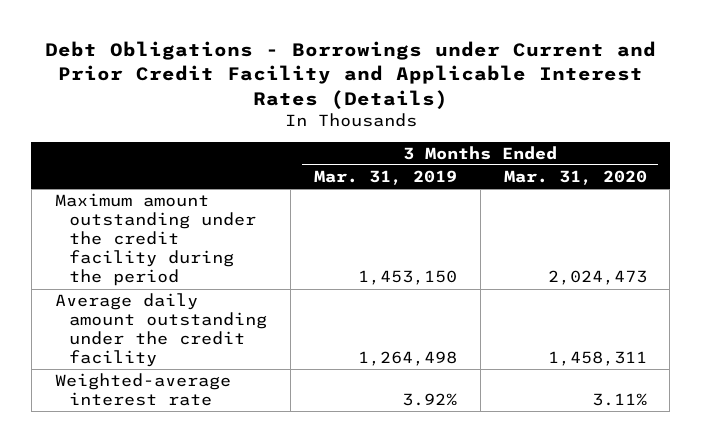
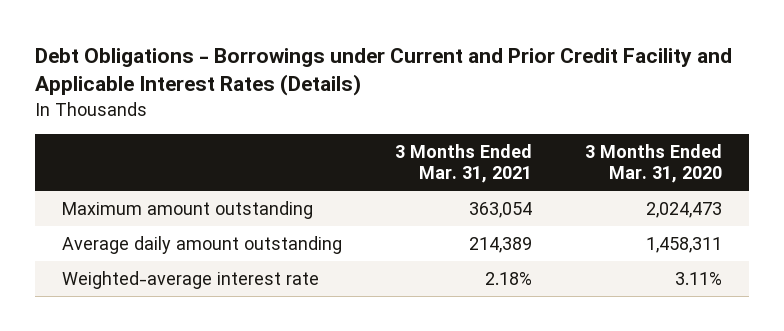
- | 3 Months Ended Mar. 31, 2019 | 3 Months Ended Mar. 31, 2020
+ | 3 Months Ended Mar. 31, 2021 | 3 Months Ended Mar. 31, 2020
- Maximum amount outstanding under the credit facility during the period | 1,453,150 | 2,024,473
- Average daily amount outstanding under the credit facility | 1,264,498 | 1,458,311
+ Maximum amount outstanding | 363,054 | 2,024,473
+ Average daily amount outstanding | 214,389 | 1,458,311

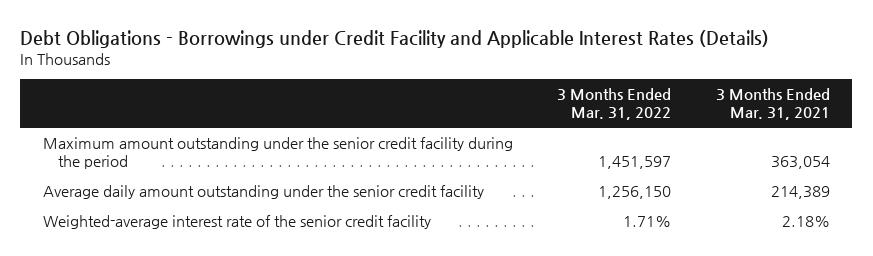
- Debt Obligations - Borrowings under Current and Prior Credit Facility and Applicable Interest Rates (Details)
+ Debt Obligations - Borrowings under Credit Facility and Applicable Interest Rates (Details)
- | 3 Months Ended Mar. 31, 2021 | 3 Months Ended Mar. 31, 2020
+ | 3 Months Ended Mar. 31, 2022 | 3 Months Ended Mar. 31, 2021
- Maximum amount outstanding | 363,054 | 2,024,473
- Average daily amount outstanding | 214,389 | 1,458,311
- Weighted-average interest rate | 2.18% | 3.11%
+ Maximum amount outstanding under the senior credit facility during the period | 1,451,597 | 363,054
+ Average daily amount outstanding under the senior credit facility | 1,256,150 | 214,389
+ Weighted-average interest rate of the senior credit facility | 1.71% | 2.18%

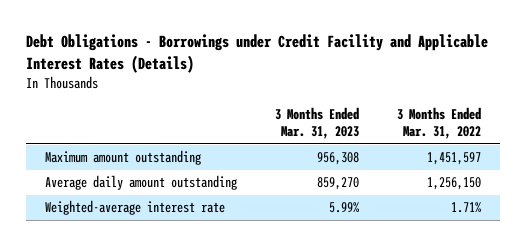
- | 3 Months Ended Mar. 31, 2022 | 3 Months Ended Mar. 31, 2021
+ | 3 Months Ended Mar. 31, 2023 | 3 Months Ended Mar. 31, 2022
- Maximum amount outstanding under the senior credit facility during the period | 1,451,597 | 363,054
- Average daily amount outstanding under the senior credit facility | 1,256,150 | 214,389
- Weighted-average interest rate of the senior credit facility | 1.71% | 2.18%
+ Maximum amount outstanding | 956,308 | 1,451,597
+ Average daily amount outstanding | 859,270 | 1,256,150
+ Weighted-average interest rate | 5.99% | 1.71%

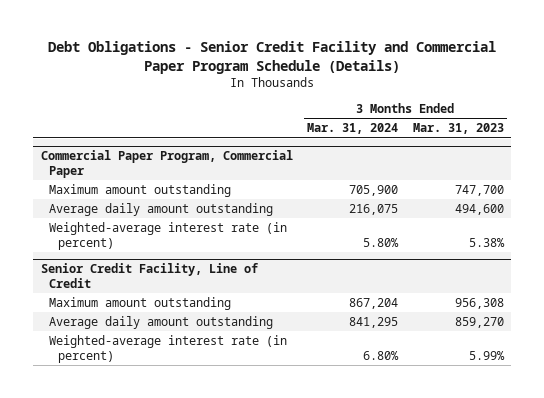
- Debt Obligations - Borrowings under Credit Facility and Applicable Interest Rates (Details)
+ Debt Obligations - Senior Credit Facility and Commercial Paper Program Schedule (Details)
- | 3 Months Ended Mar. 31, 2023 | 3 Months Ended Mar. 31, 2022
+ | 3 Months Ended Mar. 31, 2024 | 3 Months Ended Mar. 31, 2023
+ Commercial Paper Program, Commercial Paper
+ Maximum amount outstanding | 705,900 | 747,700
+ Average daily amount outstanding | 216,075 | 494,600
+ Weighted-average interest rate (in percent) | 5.80% | 5.38%
+ Senior Credit Facility, Line of Credit
- Weighted-average interest rate | 5.99% | 1.71%
+ Weighted-average interest rate (in percent) | 6.80% | 5.99%

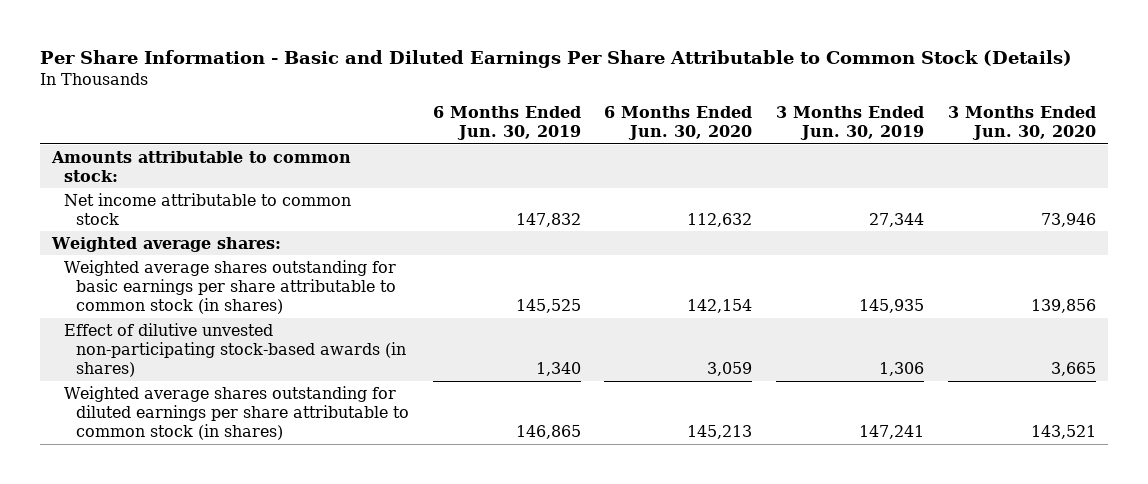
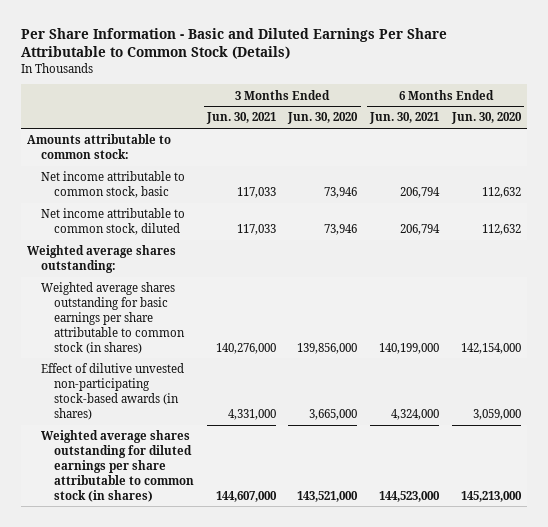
- | 6 Months Ended Jun. 30, 2019 | 6 Months Ended Jun. 30, 2020 | 3 Months Ended Jun. 30, 2019 | 3 Months Ended Jun. 30, 2020
+ | 3 Months Ended Jun. 30, 2021 | 3 Months Ended Jun. 30, 2020 | 6 Months Ended Jun. 30, 2021 | 6 Months Ended Jun. 30, 2020
- Net income attributable to common stock | 147,832 | 112,632 | 27,344 | 73,946
- Weighted average shares:
- Weighted average shares outstanding for basic earnings per share attributable to common stock (in shares) | 145,525 | 142,154 | 145,935 | 139,856
- Effect of dilutive unvested non-participating stock-based awards (in shares) | 1,340 | 3,059 | 1,306 | 3,665
- Weighted average shares outstanding for diluted earnings per share attributable to common stock (in shares) | 146,865 | 145,213 | 147,241 | 143,521
+ Net income attributable to common stock, basic | 117,033 | 73,946 | 206,794 | 112,632
+ Net income attributable to common stock, diluted | 117,033 | 73,946 | 206,794 | 112,632
+ Weighted average shares outstanding:
+ Weighted average shares outstanding for basic earnings per share attributable to common stock (in shares) | 140,276,000 | 139,856,000 | 140,199,000 | 142,154,000
+ Effect of dilutive unvested non-participating stock-based awards (in shares) | 4,331,000 | 3,665,000 | 4,324,000 | 3,059,000
+ Weighted average shares outstanding for diluted earnings per share attributable to common stock (in shares) | 144,607,000 | 143,521,000 | 144,523,000 | 145,213,000

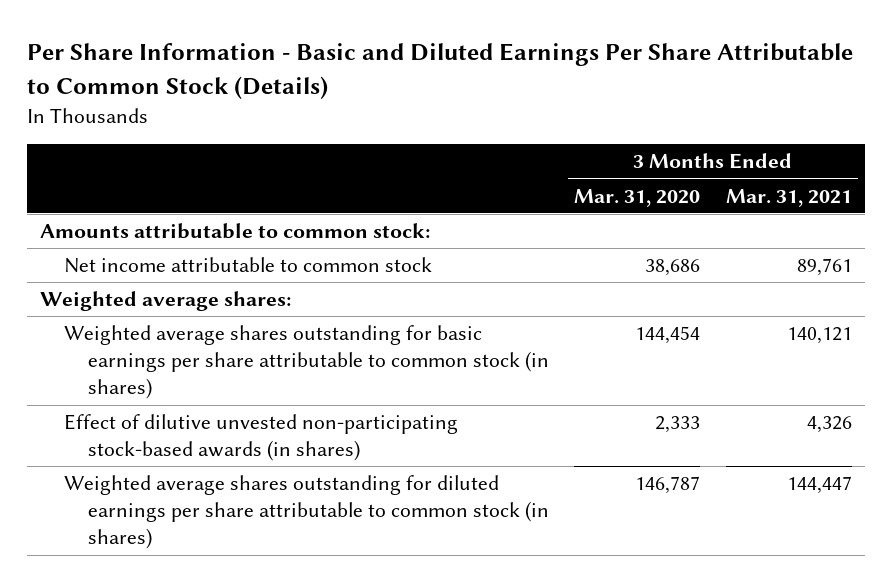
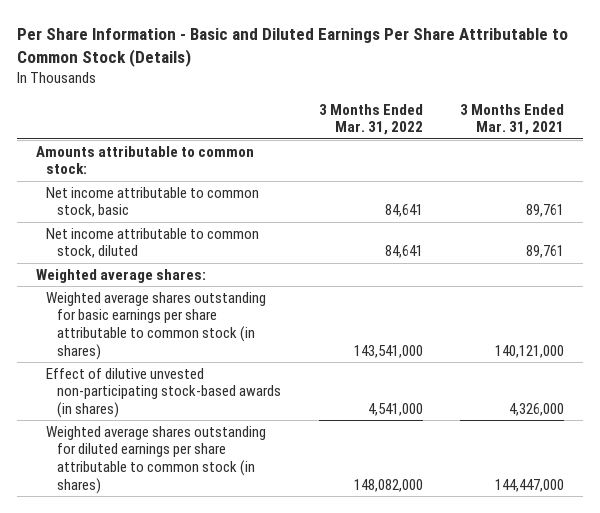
- | 3 Months Ended Mar. 31, 2020 | 3 Months Ended Mar. 31, 2021
+ | 3 Months Ended Mar. 31, 2022 | 3 Months Ended Mar. 31, 2021
- Net income attributable to common stock | 38,686 | 89,761
+ Net income attributable to common stock, basic | 84,641 | 89,761
+ Net income attributable to common stock, diluted | 84,641 | 89,761
- Weighted average shares outstanding for basic earnings per share attributable to common stock (in shares) | 144,454 | 140,121
- Effect of dilutive unvested non-participating stock-based awards (in shares) | 2,333 | 4,326
- Weighted average shares outstanding for diluted earnings per share attributable to common stock (in shares) | 146,787 | 144,447
+ Weighted average shares outstanding for basic earnings per share attributable to common stock (in shares) | 143,541,000 | 140,121,000
+ Effect of dilutive unvested non-participating stock-based awards (in shares) | 4,541,000 | 4,326,000
+ Weighted average shares outstanding for diluted earnings per share attributable to common stock (in shares) | 148,082,000 | 144,447,000

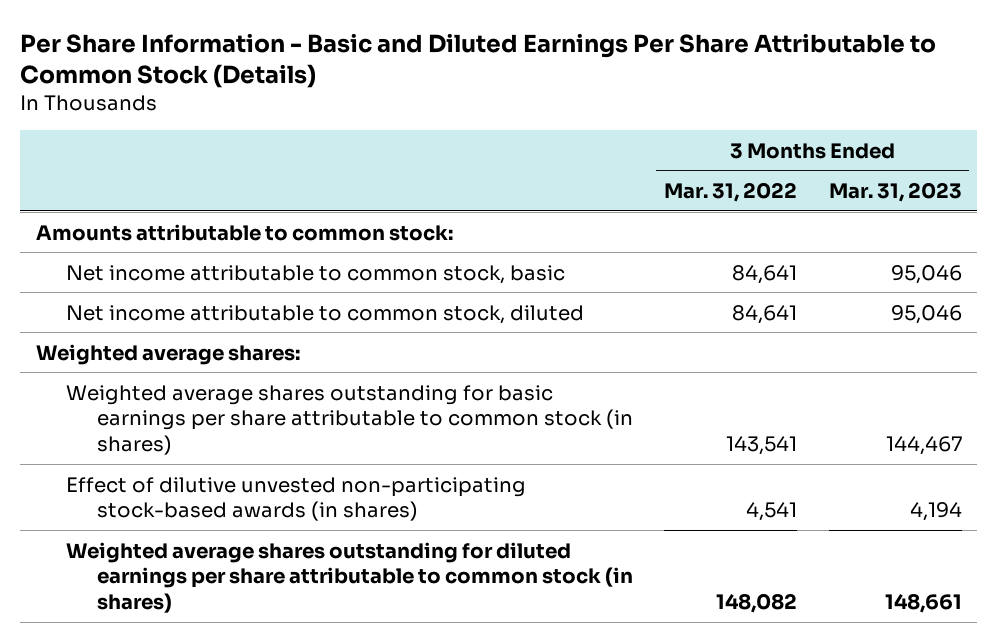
- | 3 Months Ended Mar. 31, 2022 | 3 Months Ended Mar. 31, 2021
+ | 3 Months Ended Mar. 31, 2022 | 3 Months Ended Mar. 31, 2023
- Weighted average shares outstanding for basic earnings per share attributable to common stock (in shares) | 143,541,000 | 140,121,000
- Effect of dilutive unvested non-participating stock-based awards (in shares) | 4,541,000 | 4,326,000
- Weighted average shares outstanding for diluted earnings per share attributable to common stock (in shares) | 148,082,000 | 144,447,000
+ Weighted average shares outstanding for basic earnings per share attributable to common stock (in shares) | 143,541 | 144,467
+ Effect of dilutive unvested non-participating stock-based awards (in shares) | 4,541 | 4,194
+ Weighted average shares outstanding for diluted earnings per share attributable to common stock (in shares) | 148,082 | 148,661

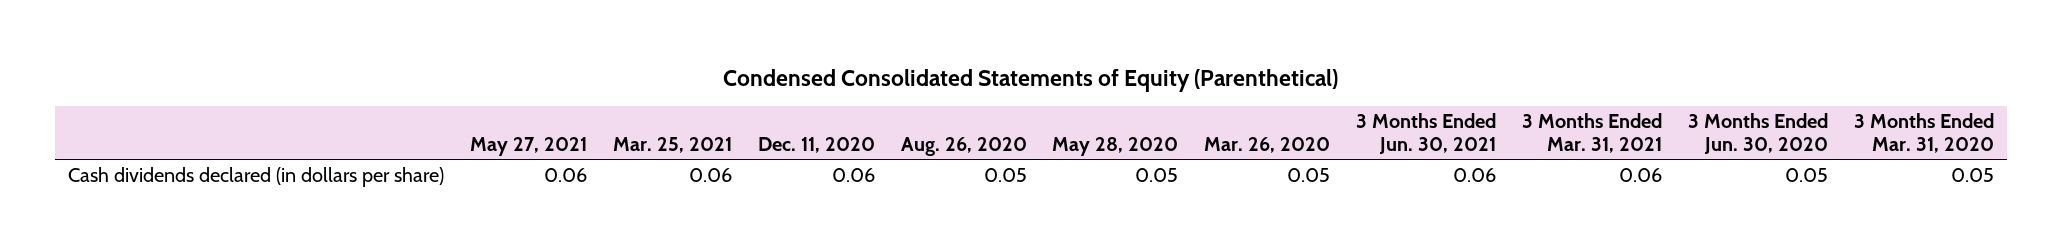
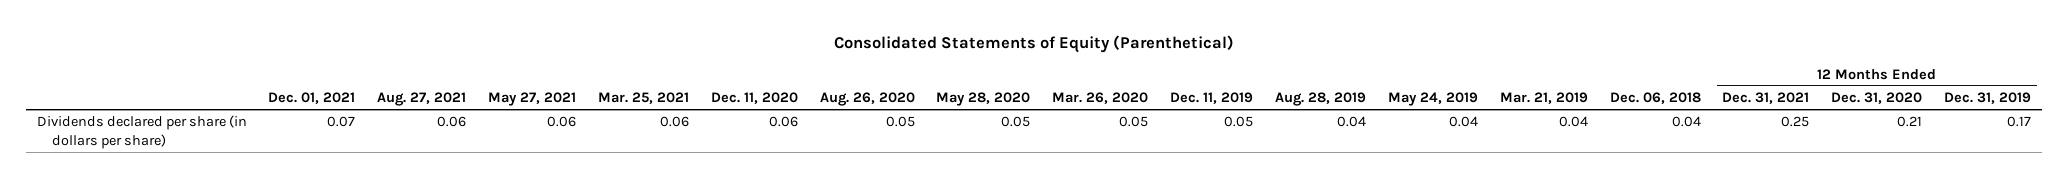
- Condensed Consolidated Statements of Equity (Parenthetical)
+ Consolidated Statements of Equity (Parenthetical)
- | May 27, 2021 | Mar. 25, 2021 | Dec. 11, 2020 | Aug. 26, 2020 | May 28, 2020 | Mar. 26, 2020 | 3 Months Ended Jun. 30, 2021 | 3 Months Ended Mar. 31, 2021 | 3 Months Ended Jun. 30, 2020 | 3 Months Ended Mar. 31, 2020
+ | Dec. 01, 2021 | Aug. 27, 2021 | May 27, 2021 | Mar. 25, 2021 | Dec. 11, 2020 | Aug. 26, 2020 | May 28, 2020 | Mar. 26, 2020 | Dec. 11, 2019 | Aug. 28, 2019 | May 24, 2019 | Mar. 21, 2019 | Dec. 06, 2018 | 12 Months Ended Dec. 31, 2021 | 12 Months Ended Dec. 31, 2020 | 12 Months Ended Dec. 31, 2019
- Cash dividends declared (in dollars per share) | 0.06 | 0.06 | 0.06 | 0.05 | 0.05 | 0.05 | 0.06 | 0.06 | 0.05 | 0.05
+ Dividends declared per share (in dollars per share) | 0.07 | 0.06 | 0.06 | 0.06 | 0.06 | 0.05 | 0.05 | 0.05 | 0.05 | 0.04 | 0.04 | 0.04 | 0.04 | 0.25 | 0.21 | 0.17

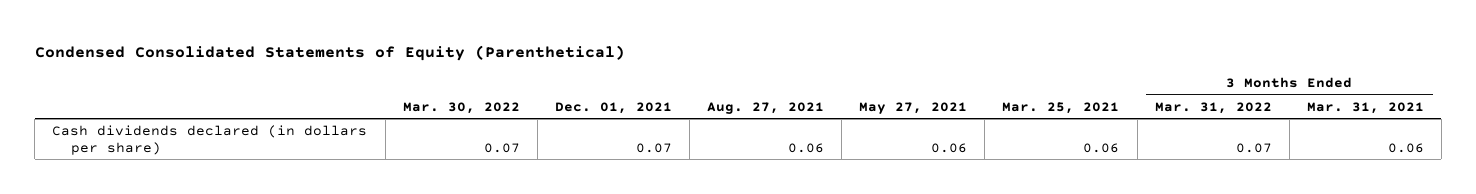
- Consolidated Statements of Equity (Parenthetical)
+ Condensed Consolidated Statements of Equity (Parenthetical)
- | Dec. 01, 2021 | Aug. 27, 2021 | May 27, 2021 | Mar. 25, 2021 | Dec. 11, 2020 | Aug. 26, 2020 | May 28, 2020 | Mar. 26, 2020 | Dec. 11, 2019 | Aug. 28, 2019 | May 24, 2019 | Mar. 21, 2019 | Dec. 06, 2018 | 12 Months Ended Dec. 31, 2021 | 12 Months Ended Dec. 31, 2020 | 12 Months Ended Dec. 31, 2019
+ | Mar. 30, 2022 | Dec. 01, 2021 | Aug. 27, 2021 | May 27, 2021 | Mar. 25, 2021 | 3 Months Ended Mar. 31, 2022 | 3 Months Ended Mar. 31, 2021
- Dividends declared per share (in dollars per share) | 0.07 | 0.06 | 0.06 | 0.06 | 0.06 | 0.05 | 0.05 | 0.05 | 0.05 | 0.04 | 0.04 | 0.04 | 0.04 | 0.25 | 0.21 | 0.17
+ Cash dividends declared (in dollars per share) | 0.07 | 0.07 | 0.06 | 0.06 | 0.06 | 0.07 | 0.06

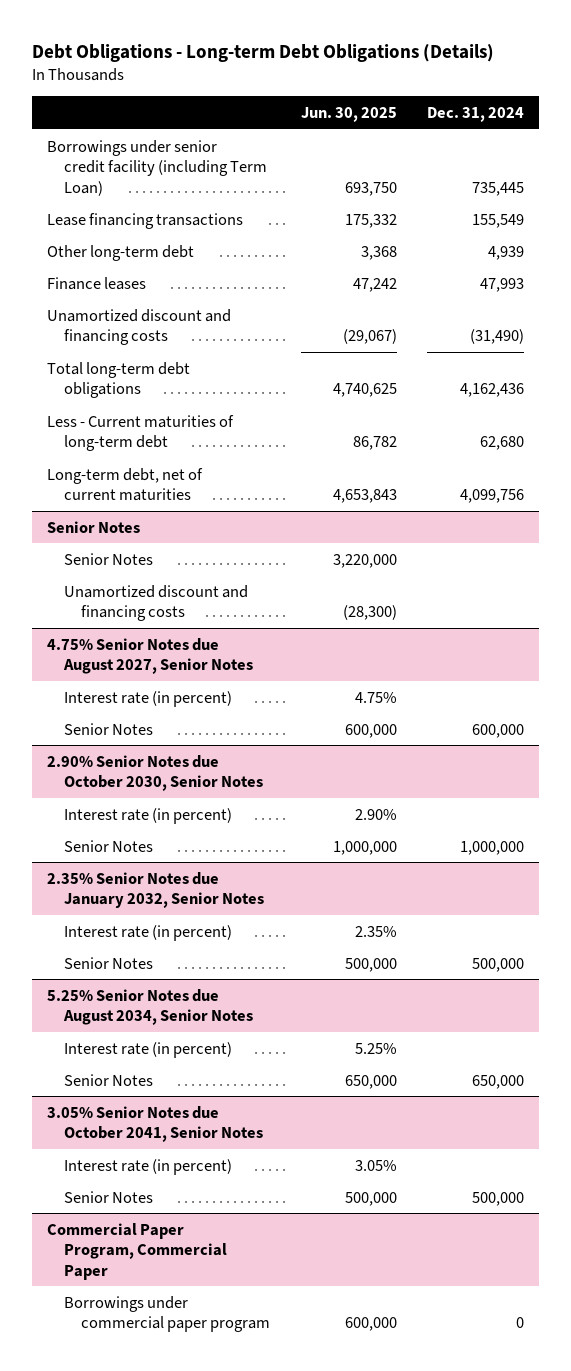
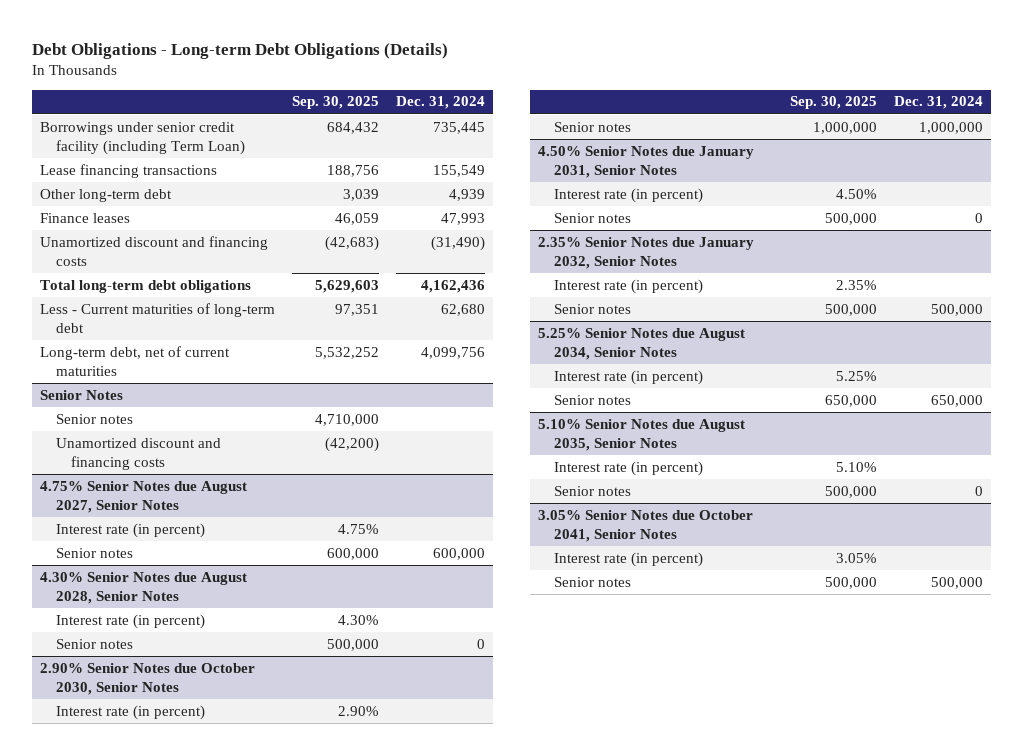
- | Jun. 30, 2025 | Dec. 31, 2024
+ | Sep. 30, 2025 | Dec. 31, 2024
@ Senior Notes
- Senior Notes | 3,220,000 |
+ Senior notes | 4,710,000 |
@ 4.75% Senior Notes due August 2027, Senior Notes
- Senior Notes | 600,000 | 600,000
+ Senior notes | 600,000 | 600,000
+ 4.30% Senior Notes due August 2028, Senior Notes
+ Interest rate (in percent) | 4.30% |
+ Senior notes | 500,000 | 0
@ 2.90% Senior Notes due October 2030, Senior Notes
- Senior Notes | 1,000,000 | 1,000,000
+ Senior notes | 1,000,000 | 1,000,000
+ 4.50% Senior Notes due January 2031, Senior Notes
+ Interest rate (in percent) | 4.50% |
+ Senior notes | 500,000 | 0
@ 2.35% Senior Notes due January 2032, Senior Notes
- Senior Notes | 500,000 | 500,000
+ Senior notes | 500,000 | 500,000
@ 5.25% Senior Notes due August 2034, Senior Notes
- Senior Notes | 650,000 | 650,000
+ Senior notes | 650,000 | 650,000
+ 5.10% Senior Notes due August 2035, Senior Notes
+ Interest rate (in percent) | 5.10% |
+ Senior notes | 500,000 | 0
@ 3.05% Senior Notes due October 2041, Senior Notes
- Senior Notes | 500,000 | 500,000
- Commercial Paper Program, Commercial Paper
- Borrowings under commercial paper program | 600,000 | 0
@ 3.05% Senior Notes due October 2041, Senior Notes
+ Senior notes | 500,000 | 500,000

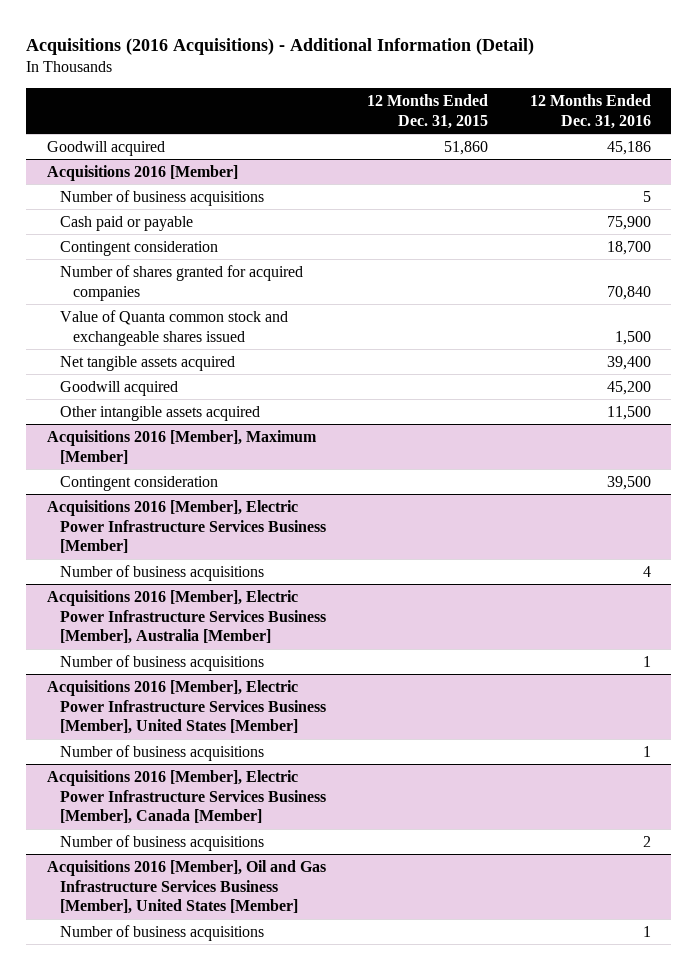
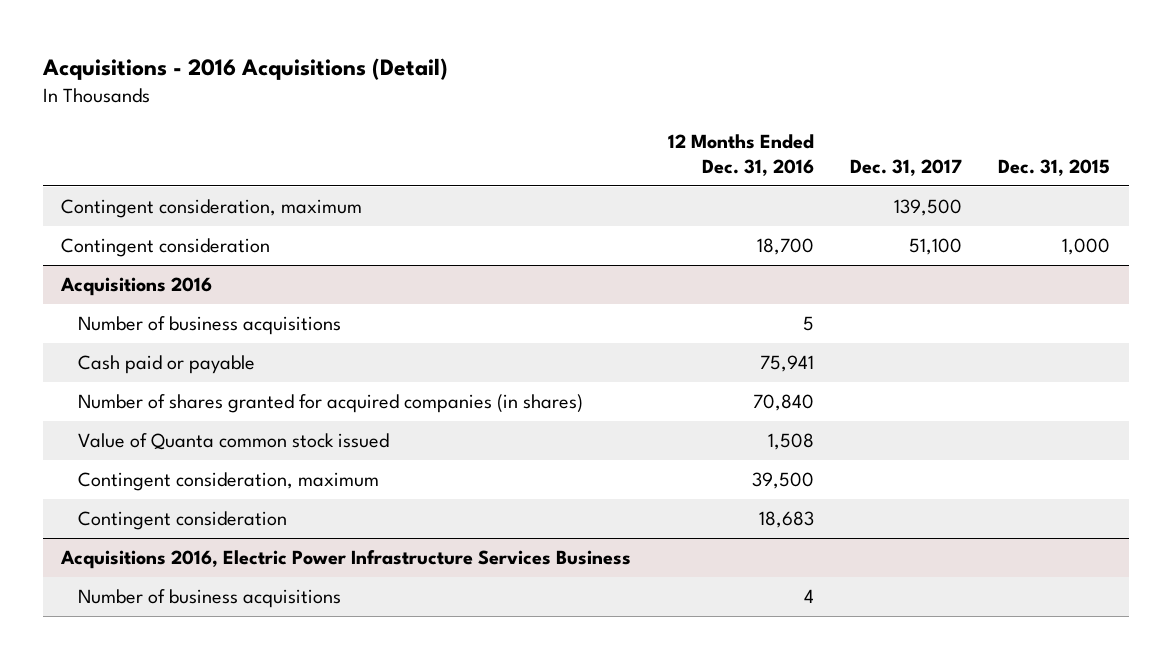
- Acquisitions (2016 Acquisitions) - Additional Information (Detail)
+ Acquisitions - 2016 Acquisitions (Detail)
- | 12 Months Ended Dec. 31, 2015 | 12 Months Ended Dec. 31, 2016
+ | 12 Months Ended Dec. 31, 2016 | Dec. 31, 2017 | Dec. 31, 2015
- Goodwill acquired | 51,860 | 45,186
- Acquisitions 2016 [Member]
- Number of business acquisitions | | 5
- Cash paid or payable | | 75,900
+ Contingent consideration, maximum | | 139,500 |
- Number of shares granted for acquired companies | | 70,840
- Value of Quanta common stock and exchangeable shares issued | | 1,500
- Net tangible assets acquired | | 39,400
- Goodwill acquired | | 45,200
- Other intangible assets acquired | | 11,500
- Acquisitions 2016 [Member], Maximum [Member]
- Contingent consideration | | 39,500
- Acquisitions 2016 [Member], Electric Power Infrastructure Services Business [Member]
+ Acquisitions 2016
+ Number of business acquisitions | 5 | |
+ Cash paid or payable | 75,941 | |
+ Number of shares granted for acquired companies (in shares) | 70,840 | |
+ Value of Quanta common stock issued | 1,508 | |
+ Contingent consideration, maximum | 39,500 | |
+ Contingent consideration | 18,683 | |
+ Acquisitions 2016, Electric Power Infrastructure Services Business
- Acquisitions 2016 [Member], Electric Power Infrastructure Services Business [Member], Australia [Member]
- Number of business acquisitions | | 1
- Acquisitions 2016 [Member], Electric Power Infrastructure Services Business [Member], United States [Member]
- Number of business acquisitions | | 1
- Acquisitions 2016 [Member], Electric Power Infrastructure Services Business [Member], Canada [Member]
- Number of business acquisitions | | 2
- Acquisitions 2016 [Member], Oil and Gas Infrastructure Services Business [Member], United States [Member]
- Number of business acquisitions | | 1

